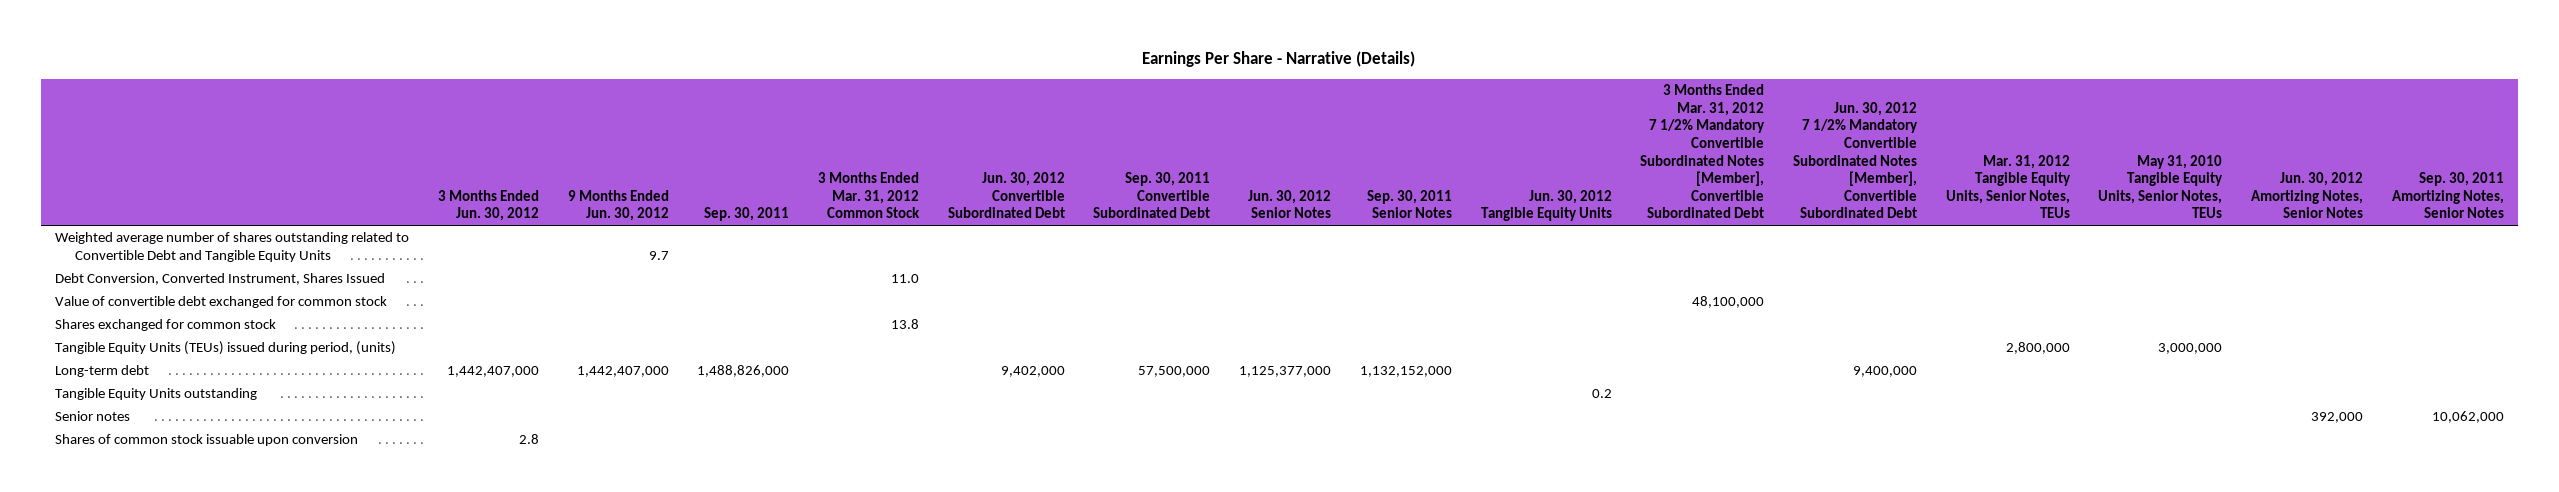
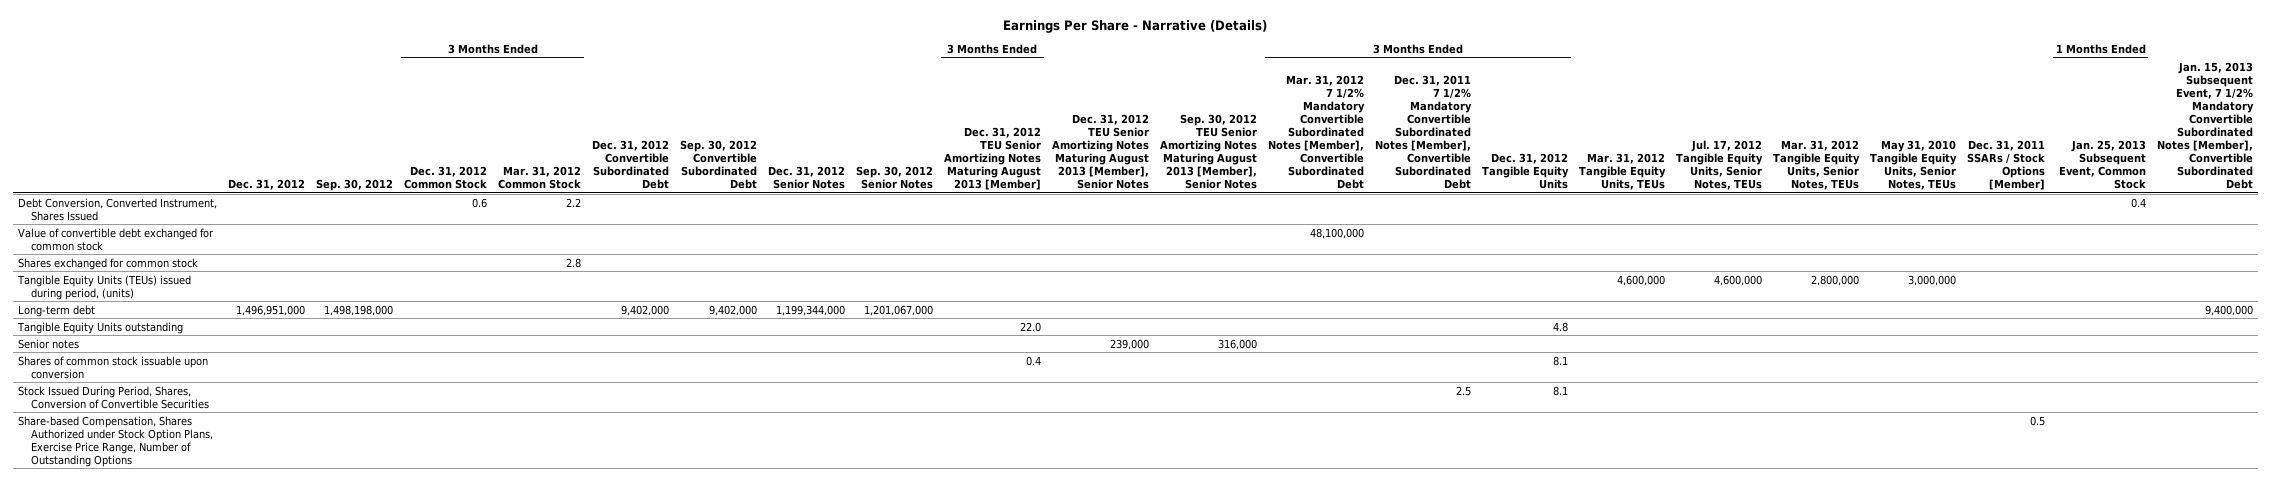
- | 3 Months Ended Jun. 30, 2012 | 9 Months Ended Jun. 30, 2012 | Sep. 30, 2011 | 3 Months Ended Mar. 31, 2012 Common Stock | Jun. 30, 2012 Convertible Subordinated Debt | Sep. 30, 2011 Convertible Subordinated Debt | Jun. 30, 2012 Senior Notes | Sep. 30, 2011 Senior Notes | Jun. 30, 2012 Tangible Equity Units | 3 Months Ended Mar. 31, 2012 7 1/2% Mandatory Convertible Subordinated Notes [Member], Convertible Subordinated Debt | Jun. 30, 2012 7 1/2% Mandatory Convertible Subordinated Notes [Member], Convertible Subordinated Debt | Mar. 31, 2012 Tangible Equity Units, Senior Notes, TEUs | May 31, 2010 Tangible Equity Units, Senior Notes, TEUs | Jun. 30, 2012 Amortizing Notes, Senior Notes | Sep. 30, 2011 Amortizing Notes, Senior Notes
+ | Dec. 31, 2012 | Sep. 30, 2012 | 3 Months Ended Dec. 31, 2012 Common Stock | 3 Months Ended Mar. 31, 2012 Common Stock | Dec. 31, 2012 Convertible Subordinated Debt | Sep. 30, 2012 Convertible Subordinated Debt | Dec. 31, 2012 Senior Notes | Sep. 30, 2012 Senior Notes | 3 Months Ended Dec. 31, 2012 TEU Senior Amortizing Notes Maturing August 2013 [Member] | Dec. 31, 2012 TEU Senior Amortizing Notes Maturing August 2013 [Member], Senior Notes | Sep. 30, 2012 TEU Senior Amortizing Notes Maturing August 2013 [Member], Senior Notes | 3 Months Ended Mar. 31, 2012 7 1/2% Mandatory Convertible Subordinated Notes [Member], Convertible Subordinated Debt | 3 Months Ended Dec. 31, 2011 7 1/2% Mandatory Convertible Subordinated Notes [Member], Convertible Subordinated Debt | 3 Months Ended Dec. 31, 2012 Tangible Equity Units | Mar. 31, 2012 Tangible Equity Units, TEUs | Jul. 17, 2012 Tangible Equity Units, Senior Notes, TEUs | Mar. 31, 2012 Tangible Equity Units, Senior Notes, TEUs | May 31, 2010 Tangible Equity Units, Senior Notes, TEUs | Dec. 31, 2011 SSARs / Stock Options [Member] | 1 Months Ended Jan. 25, 2013 Subsequent Event, Common Stock | Jan. 15, 2013 Subsequent Event, 7 1/2% Mandatory Convertible Subordinated Notes [Member], Convertible Subordinated Debt
- Weighted average number of shares outstanding related to Convertible Debt and Tangible Equity Units | | 9.7 | | | | | | | | | | | | |
- Debt Conversion, Converted Instrument, Shares Issued | | | | 11.0 | | | | | | | | | | |
+ Debt Conversion, Converted Instrument, Shares Issued | | | 0.6 | 2.2 | | | | | | | | | | | | | | | | 0.4 |
- Shares exchanged for common stock | | | | 13.8 | | | | | | | | | | |
+ Shares exchanged for common stock | | | | 2.8 | | | | | | | | | | | | | | | | |
+ Stock Issued During Period, Shares, Conversion of Convertible Securities | | | | | | | | | | | | | 2.5 | 8.1 | | | | | | |
+ Share-based Compensation, Shares Authorized under Stock Option Plans, Exercise Price Range, Number of Outstanding Options | | | | | | | | | | | | | | | | | | | 0.5 | |

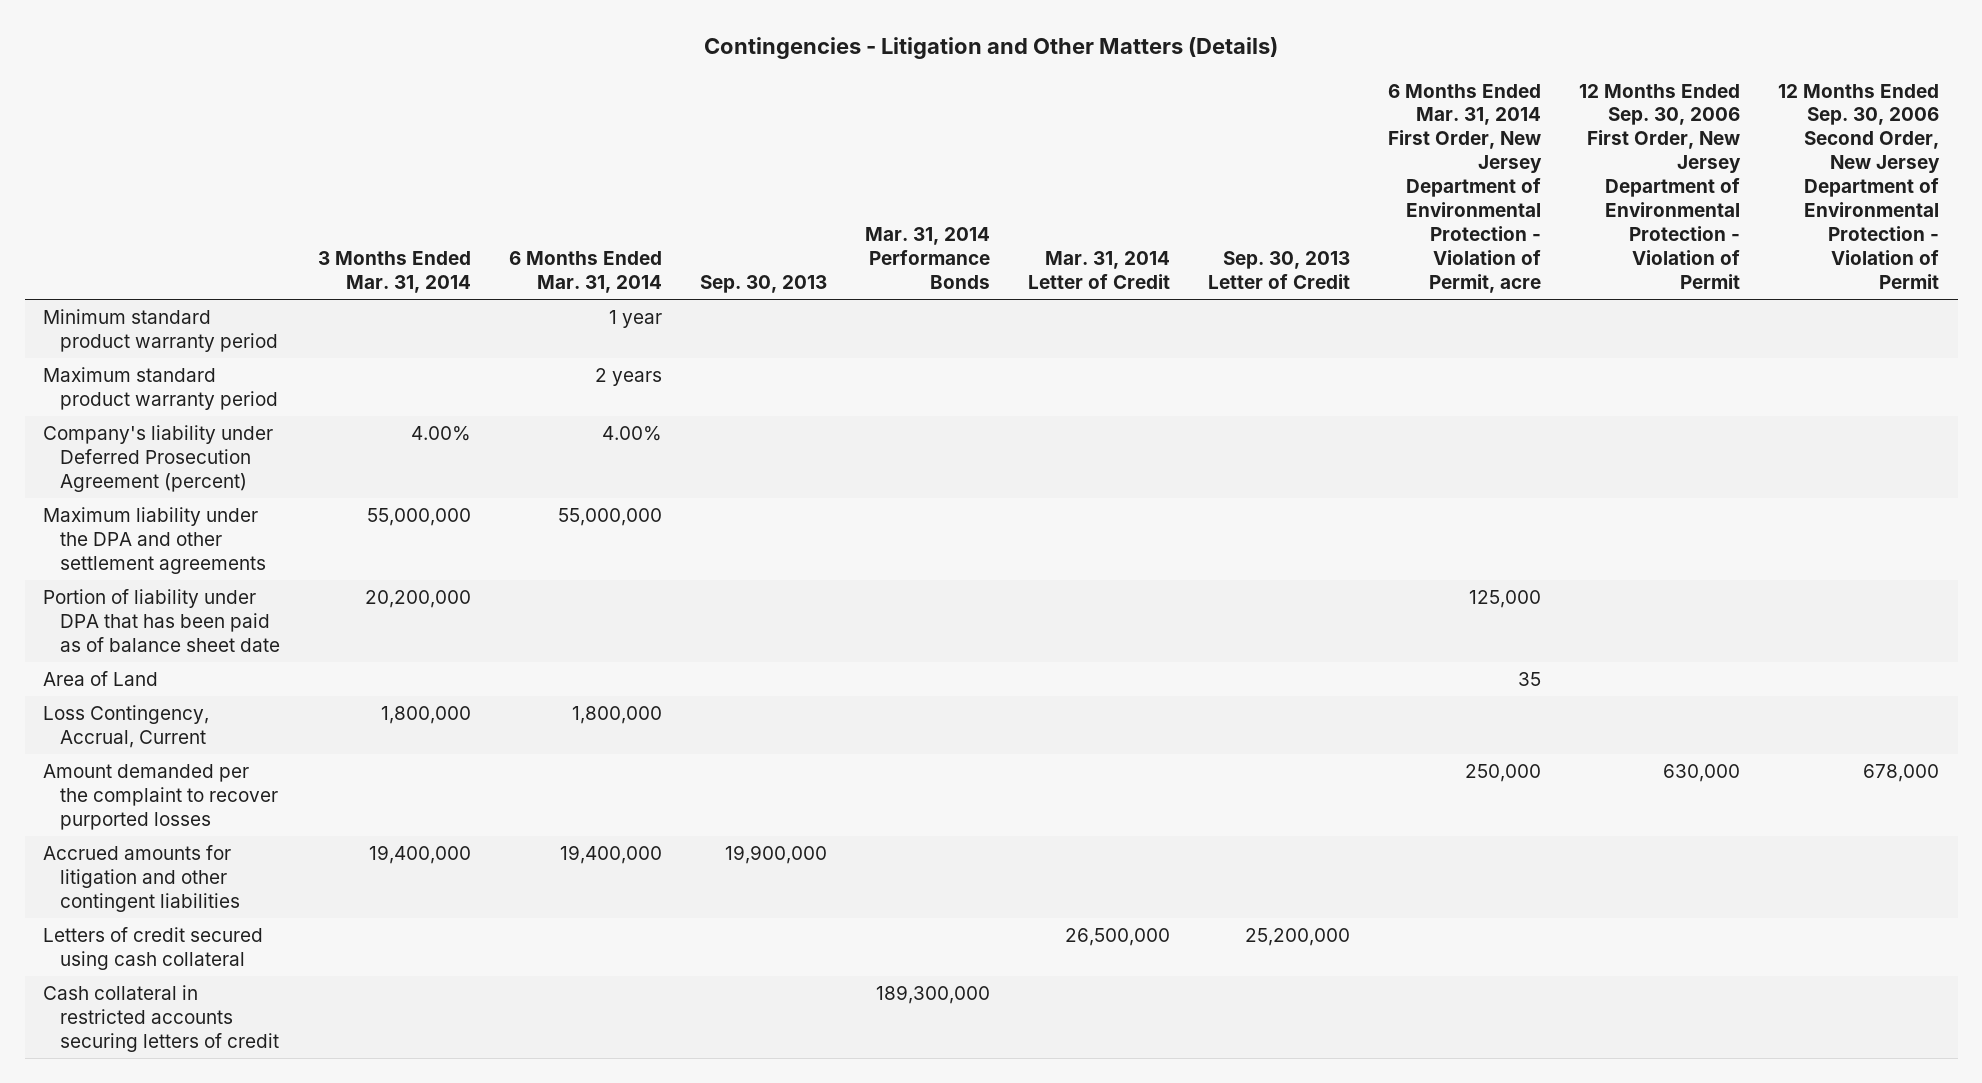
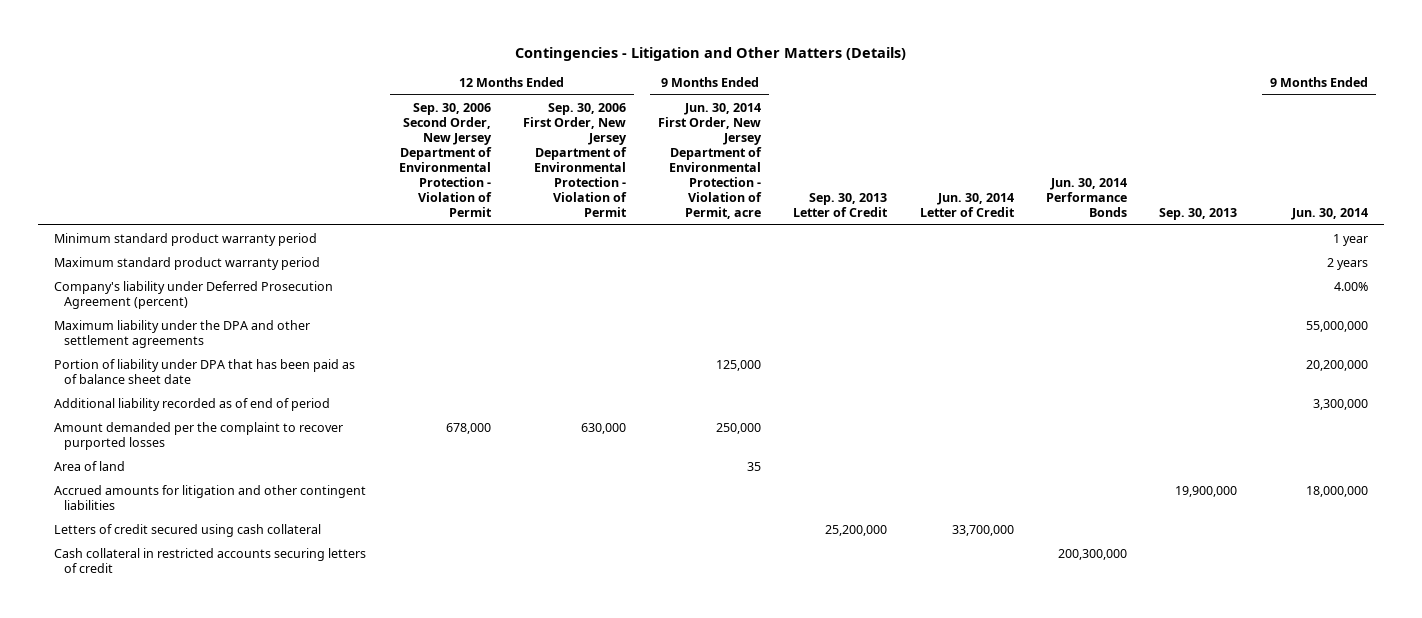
- | 3 Months Ended Mar. 31, 2014 | 6 Months Ended Mar. 31, 2014 | Sep. 30, 2013 | Mar. 31, 2014 Performance Bonds | Mar. 31, 2014 Letter of Credit | Sep. 30, 2013 Letter of Credit | 6 Months Ended Mar. 31, 2014 First Order, New Jersey Department of Environmental Protection - Violation of Permit, acre | 12 Months Ended Sep. 30, 2006 First Order, New Jersey Department of Environmental Protection - Violation of Permit | 12 Months Ended Sep. 30, 2006 Second Order, New Jersey Department of Environmental Protection - Violation of Permit
+ | 12 Months Ended Sep. 30, 2006 Second Order, New Jersey Department of Environmental Protection - Violation of Permit | 12 Months Ended Sep. 30, 2006 First Order, New Jersey Department of Environmental Protection - Violation of Permit | 9 Months Ended Jun. 30, 2014 First Order, New Jersey Department of Environmental Protection - Violation of Permit, acre | Sep. 30, 2013 Letter of Credit | Jun. 30, 2014 Letter of Credit | Jun. 30, 2014 Performance Bonds | Sep. 30, 2013 | 9 Months Ended Jun. 30, 2014
- Area of Land | | | | | | | 35 | |
- Loss Contingency, Accrual, Current | 1,800,000 | 1,800,000 | | | | | | |
+ Additional liability recorded as of end of period | | | | | | | | 3,300,000
+ Area of land | | | 35 | | | | |

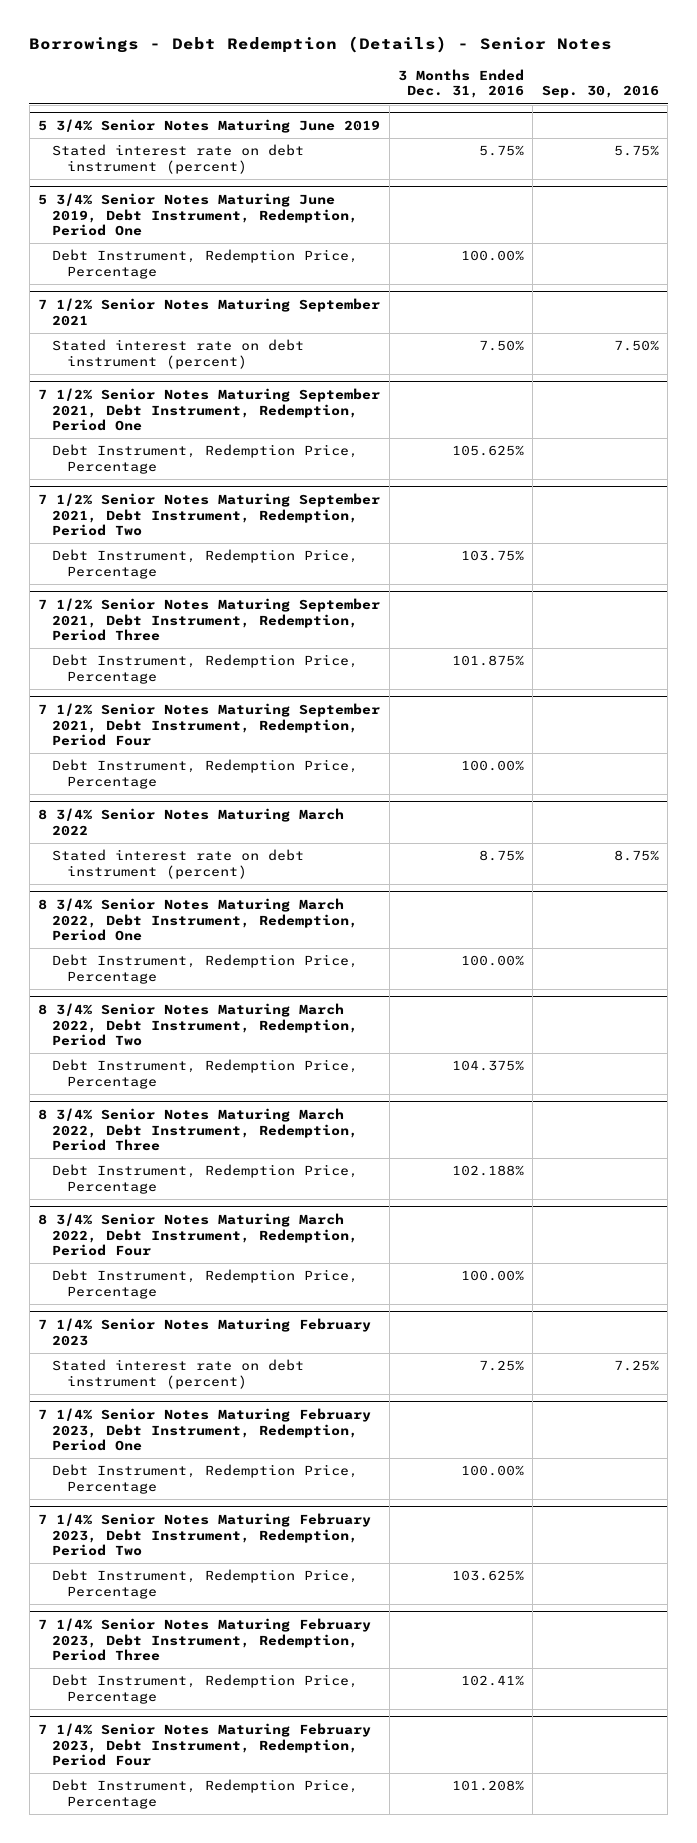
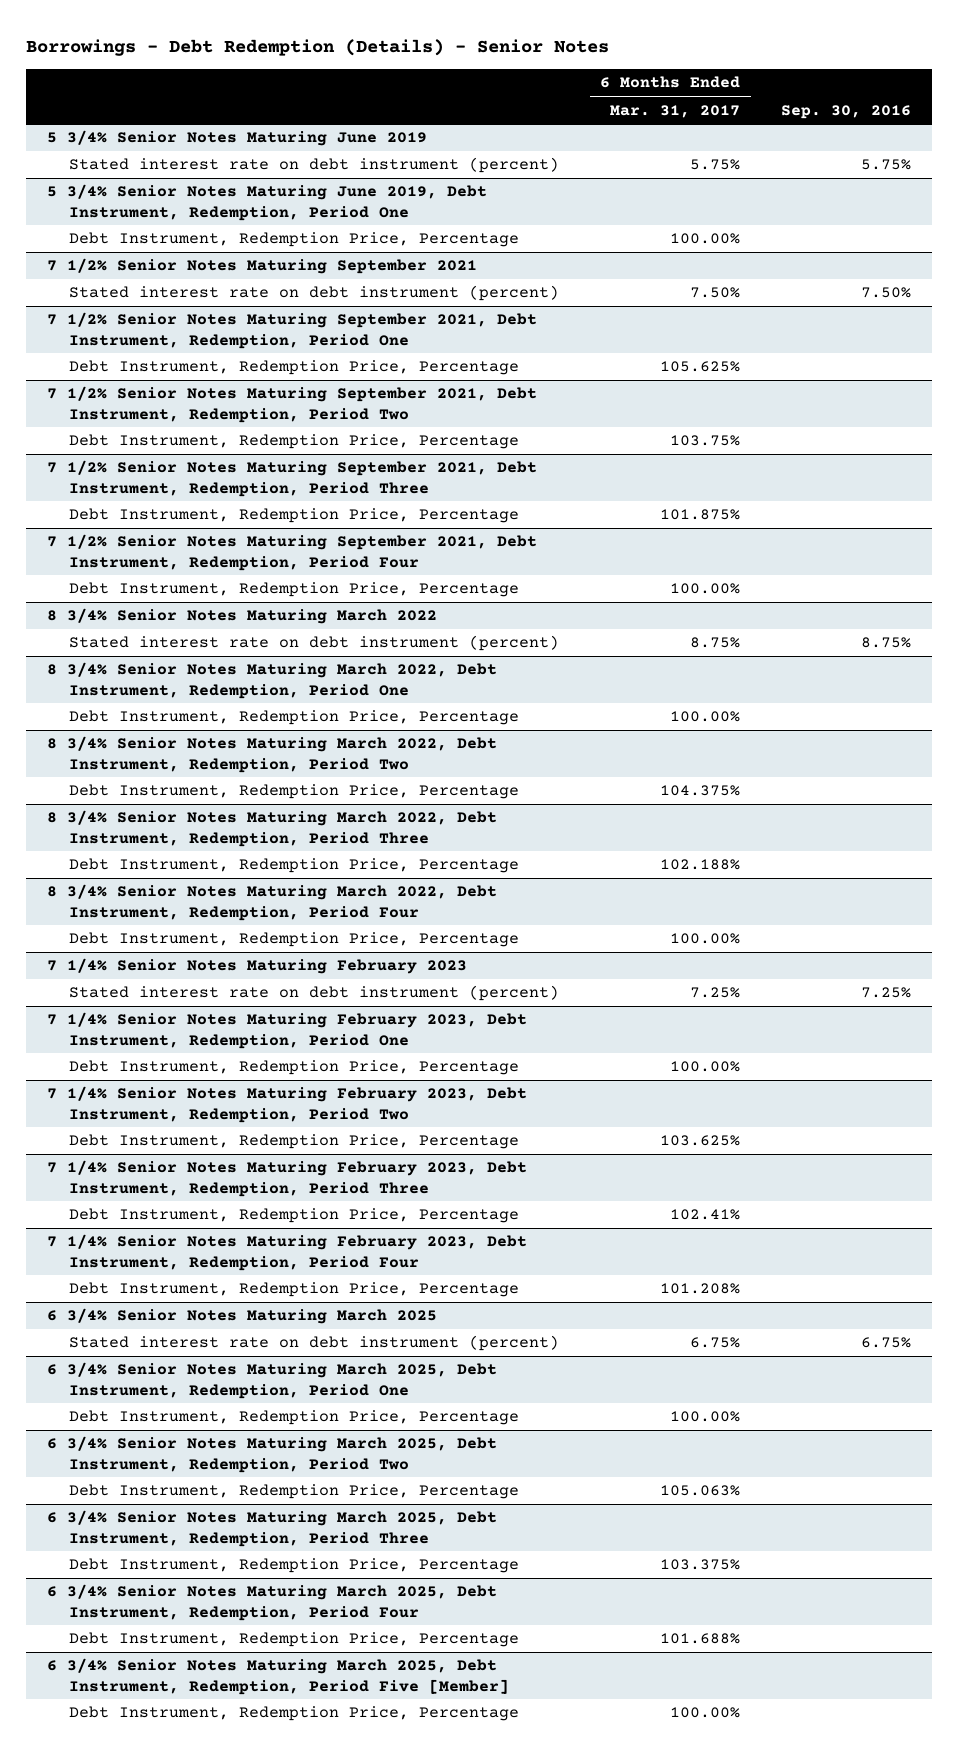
- | 3 Months Ended Dec. 31, 2016 | Sep. 30, 2016
+ | 6 Months Ended Mar. 31, 2017 | Sep. 30, 2016
+ 6 3/4% Senior Notes Maturing March 2025
+ Stated interest rate on debt instrument (percent) | 6.75% | 6.75%
+ 6 3/4% Senior Notes Maturing March 2025, Debt Instrument, Redemption, Period One
+ Debt Instrument, Redemption Price, Percentage | 100.00% |
+ 6 3/4% Senior Notes Maturing March 2025, Debt Instrument, Redemption, Period Two
+ Debt Instrument, Redemption Price, Percentage | 105.063% |
+ 6 3/4% Senior Notes Maturing March 2025, Debt Instrument, Redemption, Period Three
+ Debt Instrument, Redemption Price, Percentage | 103.375% |
+ 6 3/4% Senior Notes Maturing March 2025, Debt Instrument, Redemption, Period Four
+ Debt Instrument, Redemption Price, Percentage | 101.688% |
+ 6 3/4% Senior Notes Maturing March 2025, Debt Instrument, Redemption, Period Five [Member]
+ Debt Instrument, Redemption Price, Percentage | 100.00% |

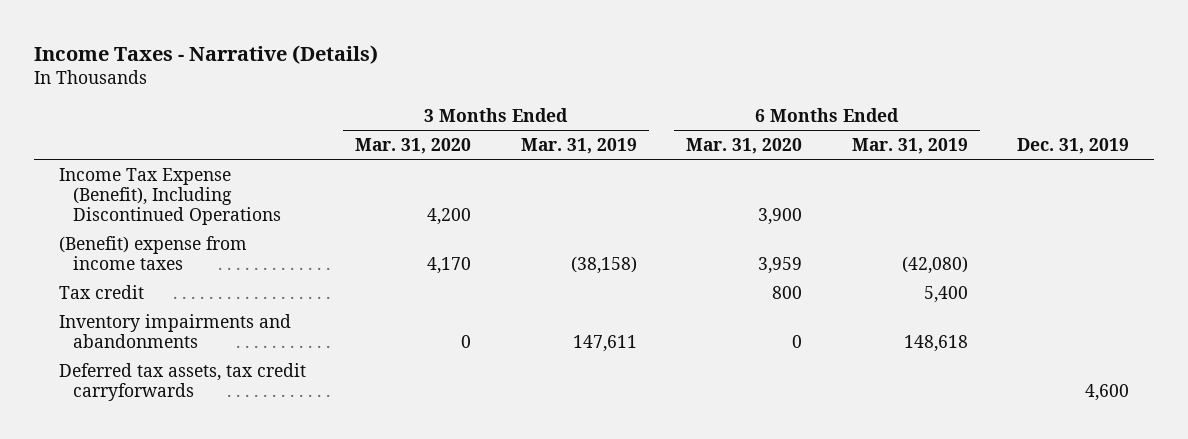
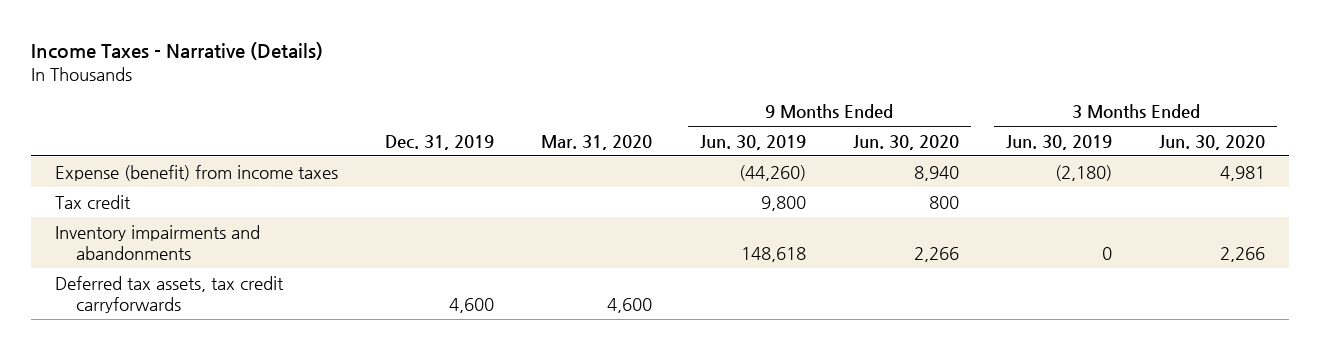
- | 3 Months Ended Mar. 31, 2020 | 3 Months Ended Mar. 31, 2019 | 6 Months Ended Mar. 31, 2020 | 6 Months Ended Mar. 31, 2019 | Dec. 31, 2019
+ | Dec. 31, 2019 | Mar. 31, 2020 | 9 Months Ended Jun. 30, 2019 | 9 Months Ended Jun. 30, 2020 | 3 Months Ended Jun. 30, 2019 | 3 Months Ended Jun. 30, 2020
- Income Tax Expense (Benefit), Including Discontinued Operations | 4,200 | | 3,900 | |
- (Benefit) expense from income taxes | 4,170 | (38,158) | 3,959 | (42,080) |
+ Expense (benefit) from income taxes | | | (44,260) | 8,940 | (2,180) | 4,981

